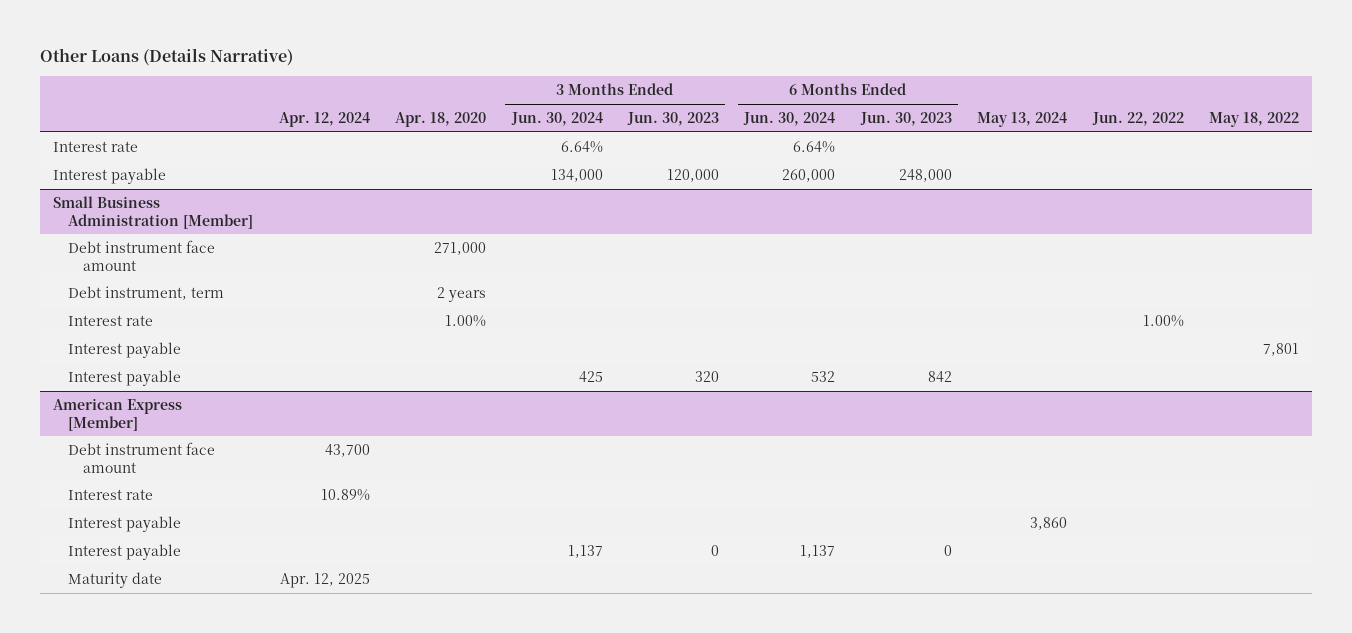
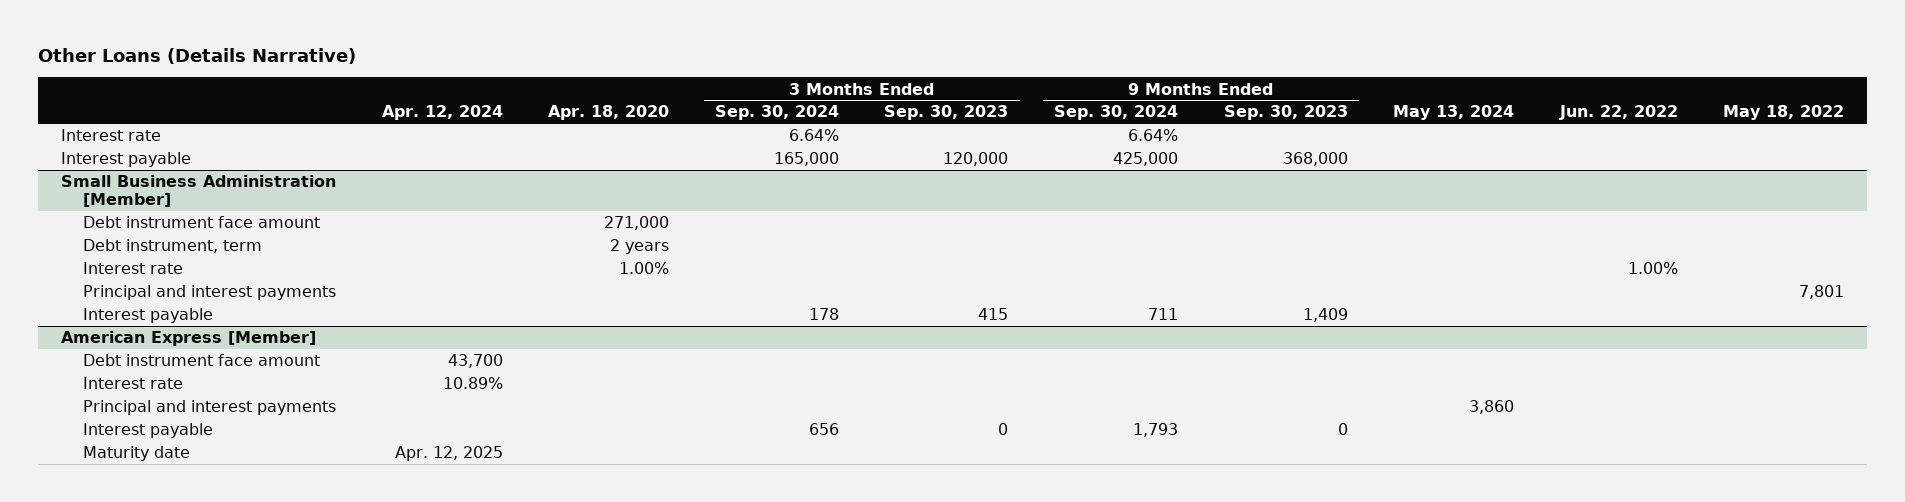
- | Apr. 12, 2024 | Apr. 18, 2020 | 3 Months Ended Jun. 30, 2024 | 3 Months Ended Jun. 30, 2023 | 6 Months Ended Jun. 30, 2024 | 6 Months Ended Jun. 30, 2023 | May 13, 2024 | Jun. 22, 2022 | May 18, 2022
+ | Apr. 12, 2024 | Apr. 18, 2020 | 3 Months Ended Sep. 30, 2024 | 3 Months Ended Sep. 30, 2023 | 9 Months Ended Sep. 30, 2024 | 9 Months Ended Sep. 30, 2023 | May 13, 2024 | Jun. 22, 2022 | May 18, 2022
@ Small Business Administration [Member]
- Interest payable | | | | | | | | | 7,801
+ Principal and interest payments | | | | | | | | | 7,801
@ American Express [Member]
- Interest payable | | | | | | | 3,860 | |
+ Principal and interest payments | | | | | | | 3,860 | |

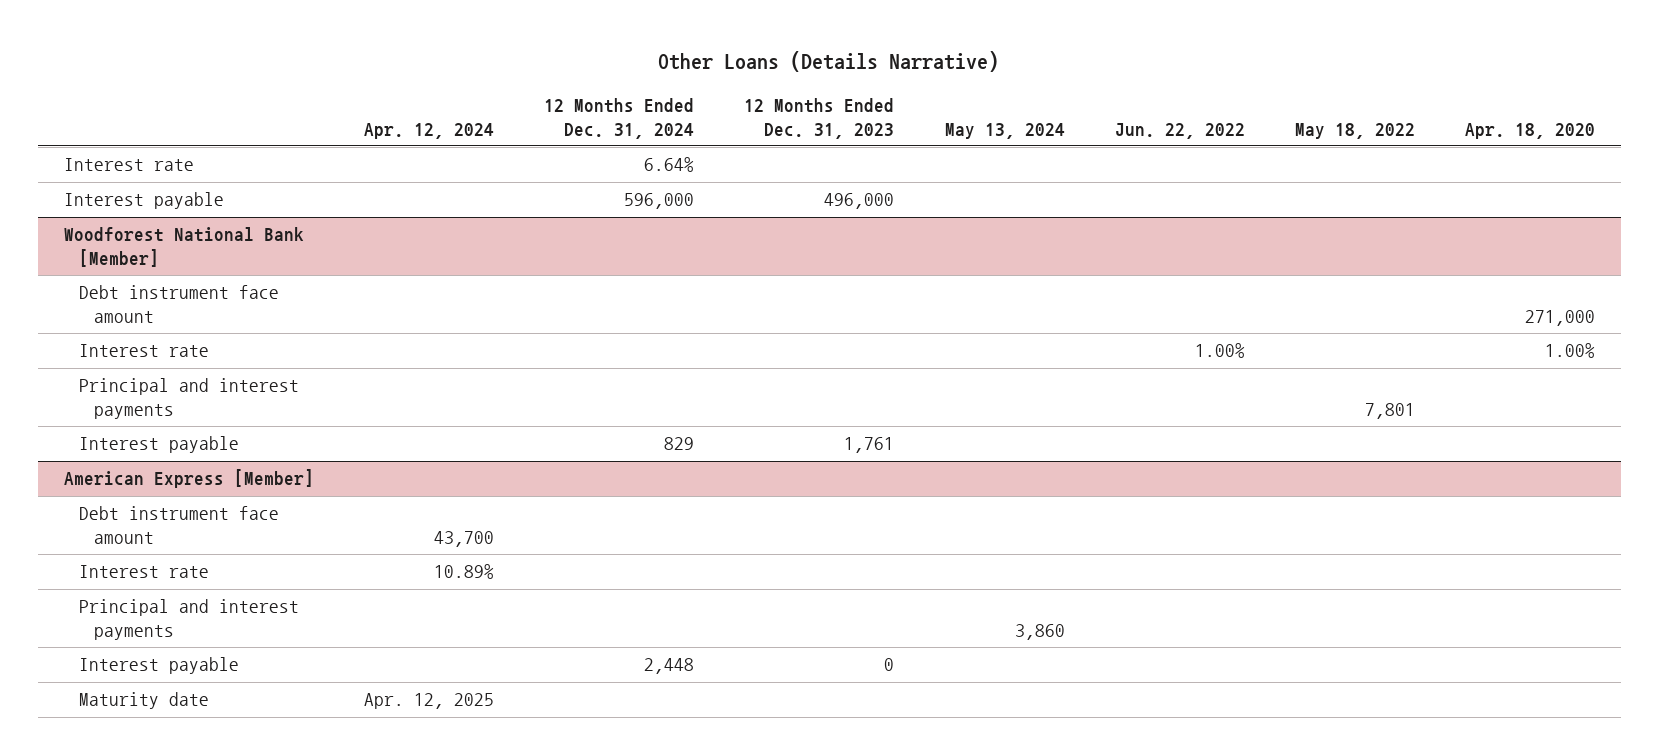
- | Apr. 12, 2024 | Apr. 18, 2020 | 3 Months Ended Sep. 30, 2024 | 3 Months Ended Sep. 30, 2023 | 9 Months Ended Sep. 30, 2024 | 9 Months Ended Sep. 30, 2023 | May 13, 2024 | Jun. 22, 2022 | May 18, 2022
+ | Apr. 12, 2024 | 12 Months Ended Dec. 31, 2024 | 12 Months Ended Dec. 31, 2023 | May 13, 2024 | Jun. 22, 2022 | May 18, 2022 | Apr. 18, 2020
- Small Business Administration [Member]
+ Woodforest National Bank [Member]
- Debt instrument, term | | 2 years | | | | | | |

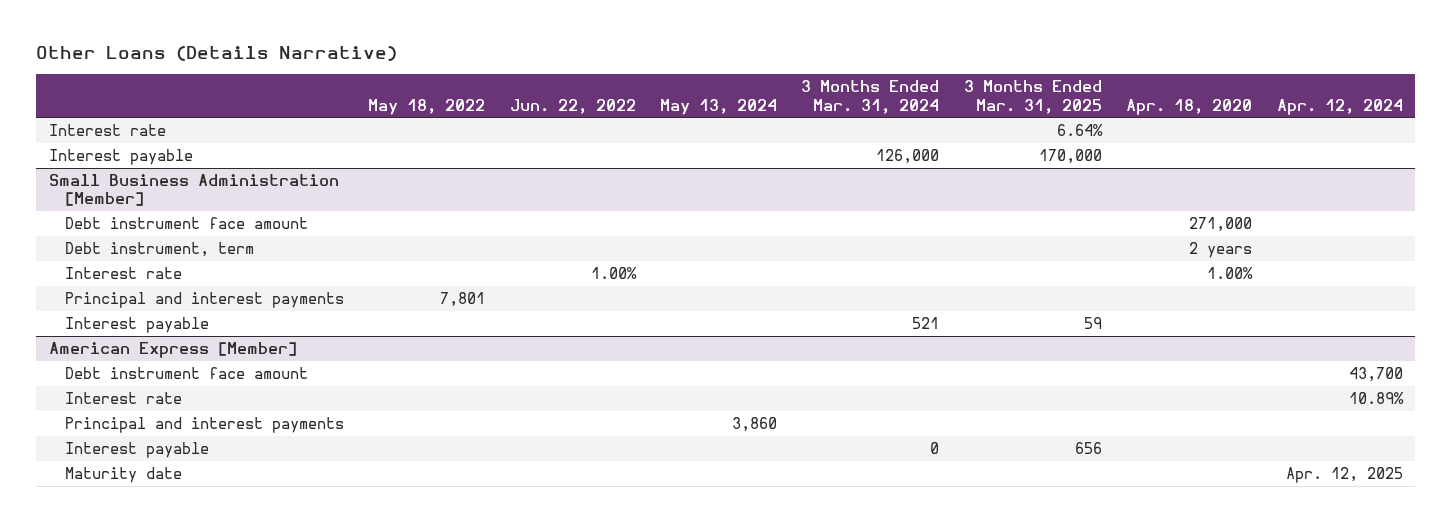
- | Apr. 12, 2024 | 12 Months Ended Dec. 31, 2024 | 12 Months Ended Dec. 31, 2023 | May 13, 2024 | Jun. 22, 2022 | May 18, 2022 | Apr. 18, 2020
+ | May 18, 2022 | Jun. 22, 2022 | May 13, 2024 | 3 Months Ended Mar. 31, 2024 | 3 Months Ended Mar. 31, 2025 | Apr. 18, 2020 | Apr. 12, 2024
- Woodforest National Bank [Member]
+ Small Business Administration [Member]
+ Debt instrument, term | | | | | | 2 years |

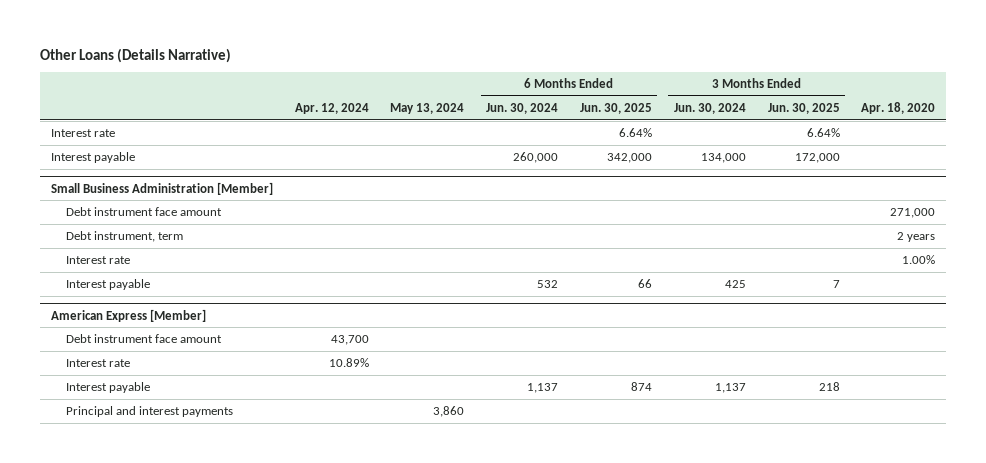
- | May 18, 2022 | Jun. 22, 2022 | May 13, 2024 | 3 Months Ended Mar. 31, 2024 | 3 Months Ended Mar. 31, 2025 | Apr. 18, 2020 | Apr. 12, 2024
+ | Apr. 12, 2024 | May 13, 2024 | 6 Months Ended Jun. 30, 2024 | 6 Months Ended Jun. 30, 2025 | 3 Months Ended Jun. 30, 2024 | 3 Months Ended Jun. 30, 2025 | Apr. 18, 2020
@ Small Business Administration [Member]
- Principal and interest payments | 7,801 | | | | | |
@ American Express [Member]
- Maturity date | | | | | | | Apr. 12, 2025
moved down: Principal and interest payments | | 3,860 | | | | |

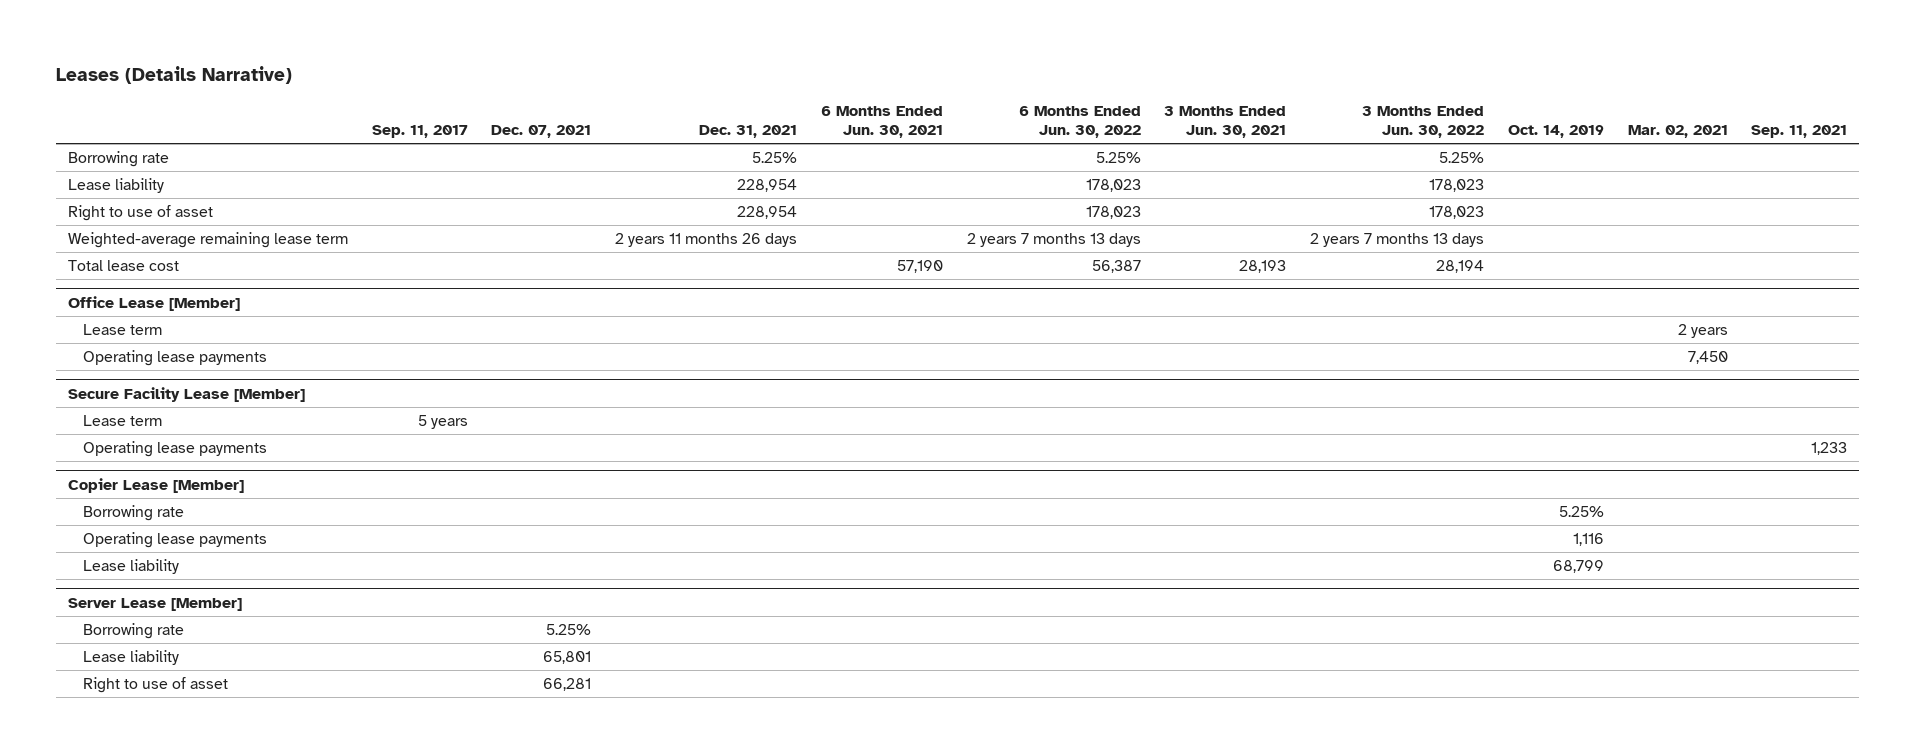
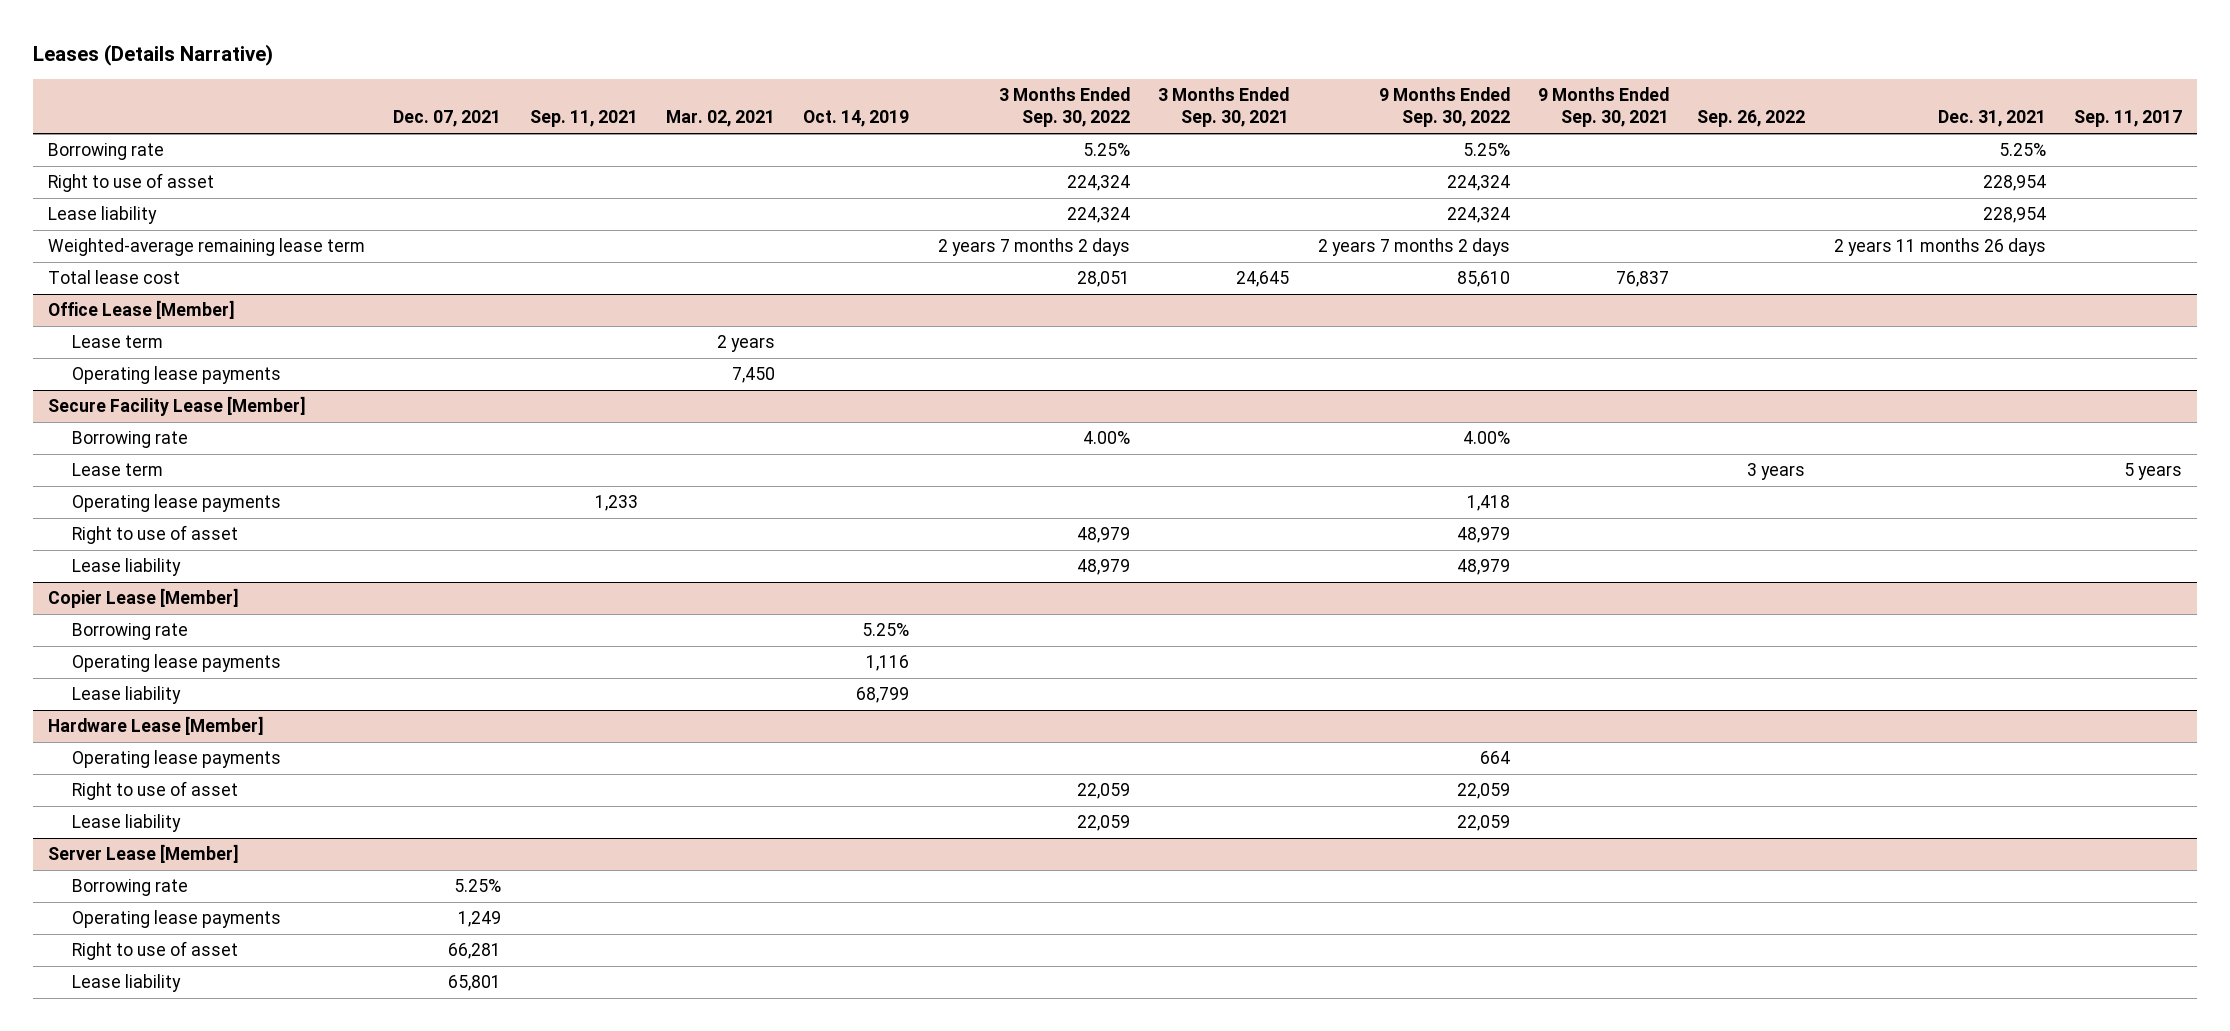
- | Sep. 11, 2017 | Dec. 07, 2021 | Dec. 31, 2021 | 6 Months Ended Jun. 30, 2021 | 6 Months Ended Jun. 30, 2022 | 3 Months Ended Jun. 30, 2021 | 3 Months Ended Jun. 30, 2022 | Oct. 14, 2019 | Mar. 02, 2021 | Sep. 11, 2021
+ | Dec. 07, 2021 | Sep. 11, 2021 | Mar. 02, 2021 | Oct. 14, 2019 | 3 Months Ended Sep. 30, 2022 | 3 Months Ended Sep. 30, 2021 | 9 Months Ended Sep. 30, 2022 | 9 Months Ended Sep. 30, 2021 | Sep. 26, 2022 | Dec. 31, 2021 | Sep. 11, 2017
moved down: Lease liability | | | | | 224,324 | | 224,324 | | | 228,954 |
@ Secure Facility Lease [Member]
+ Borrowing rate | | | | | 4.00% | | 4.00% | | | |
+ Right to use of asset | | | | | 48,979 | | 48,979 | | | |
+ Lease liability | | | | | 48,979 | | 48,979 | | | |
+ Hardware Lease [Member]
+ Operating lease payments | | | | | | | 664 | | | |
+ Right to use of asset | | | | | 22,059 | | 22,059 | | | |
+ Lease liability | | | | | 22,059 | | 22,059 | | | |
@ Server Lease [Member]
+ Operating lease payments | 1,249 | | | | | | | | | |
moved down: Lease liability | 65,801 | | | | | | | | | |

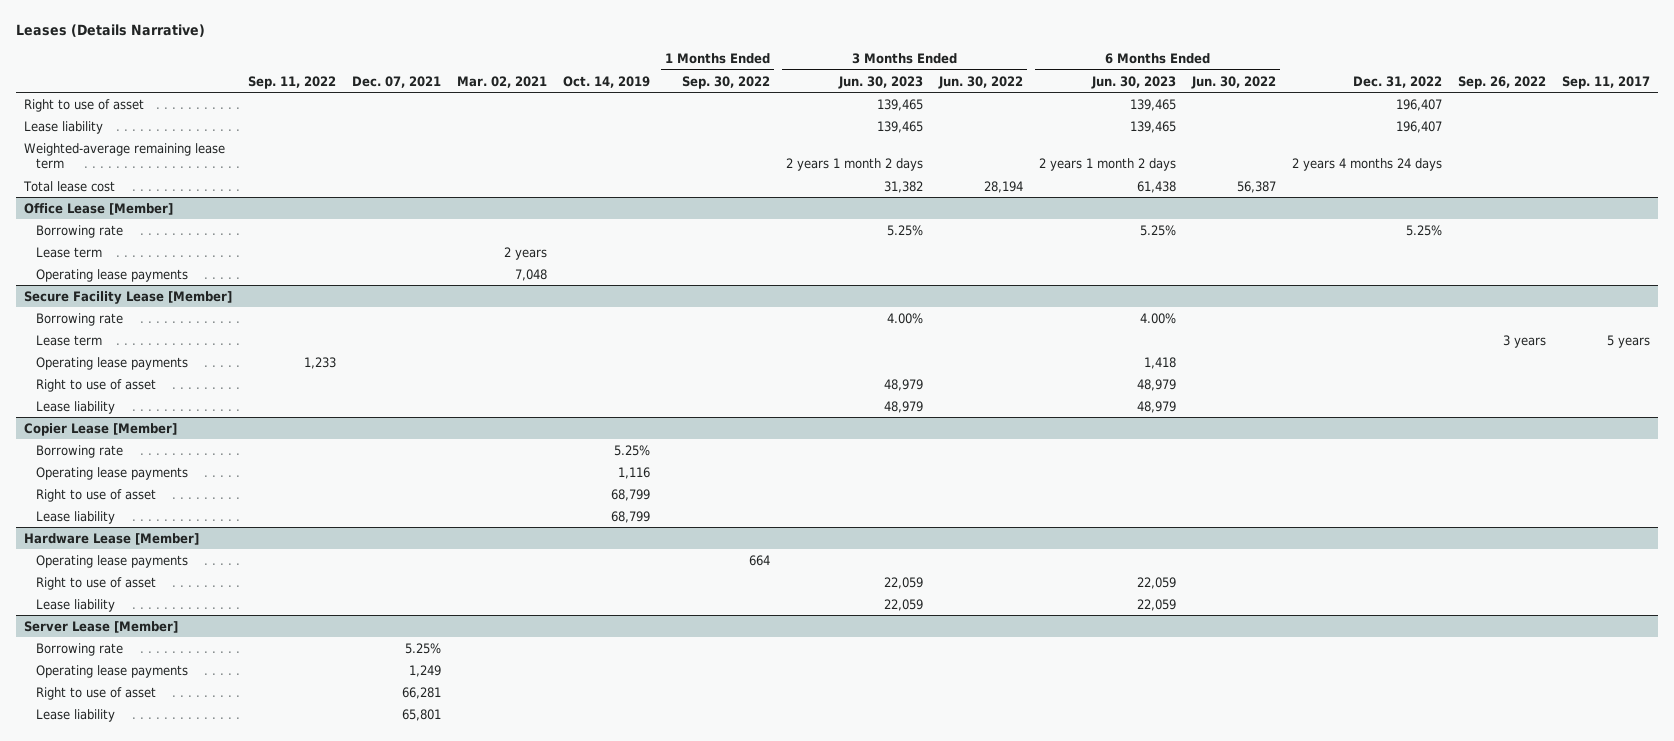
- | Dec. 07, 2021 | Sep. 11, 2021 | Mar. 02, 2021 | Oct. 14, 2019 | 3 Months Ended Sep. 30, 2022 | 3 Months Ended Sep. 30, 2021 | 9 Months Ended Sep. 30, 2022 | 9 Months Ended Sep. 30, 2021 | Sep. 26, 2022 | Dec. 31, 2021 | Sep. 11, 2017
+ | Sep. 11, 2022 | Dec. 07, 2021 | Mar. 02, 2021 | Oct. 14, 2019 | 1 Months Ended Sep. 30, 2022 | 3 Months Ended Jun. 30, 2023 | 3 Months Ended Jun. 30, 2022 | 6 Months Ended Jun. 30, 2023 | 6 Months Ended Jun. 30, 2022 | Dec. 31, 2022 | Sep. 26, 2022 | Sep. 11, 2017
- Borrowing rate | | | | | 5.25% | | 5.25% | | | 5.25% |
@ Office Lease [Member]
+ Borrowing rate | | | | | | 5.25% | | 5.25% | | 5.25% | |
- Operating lease payments | | | 7,450 | | | | | | | |
+ Operating lease payments | | | 7,048 | | | | | | | | |
@ Copier Lease [Member]
+ Right to use of asset | | | | 68,799 | | | | | | | |

